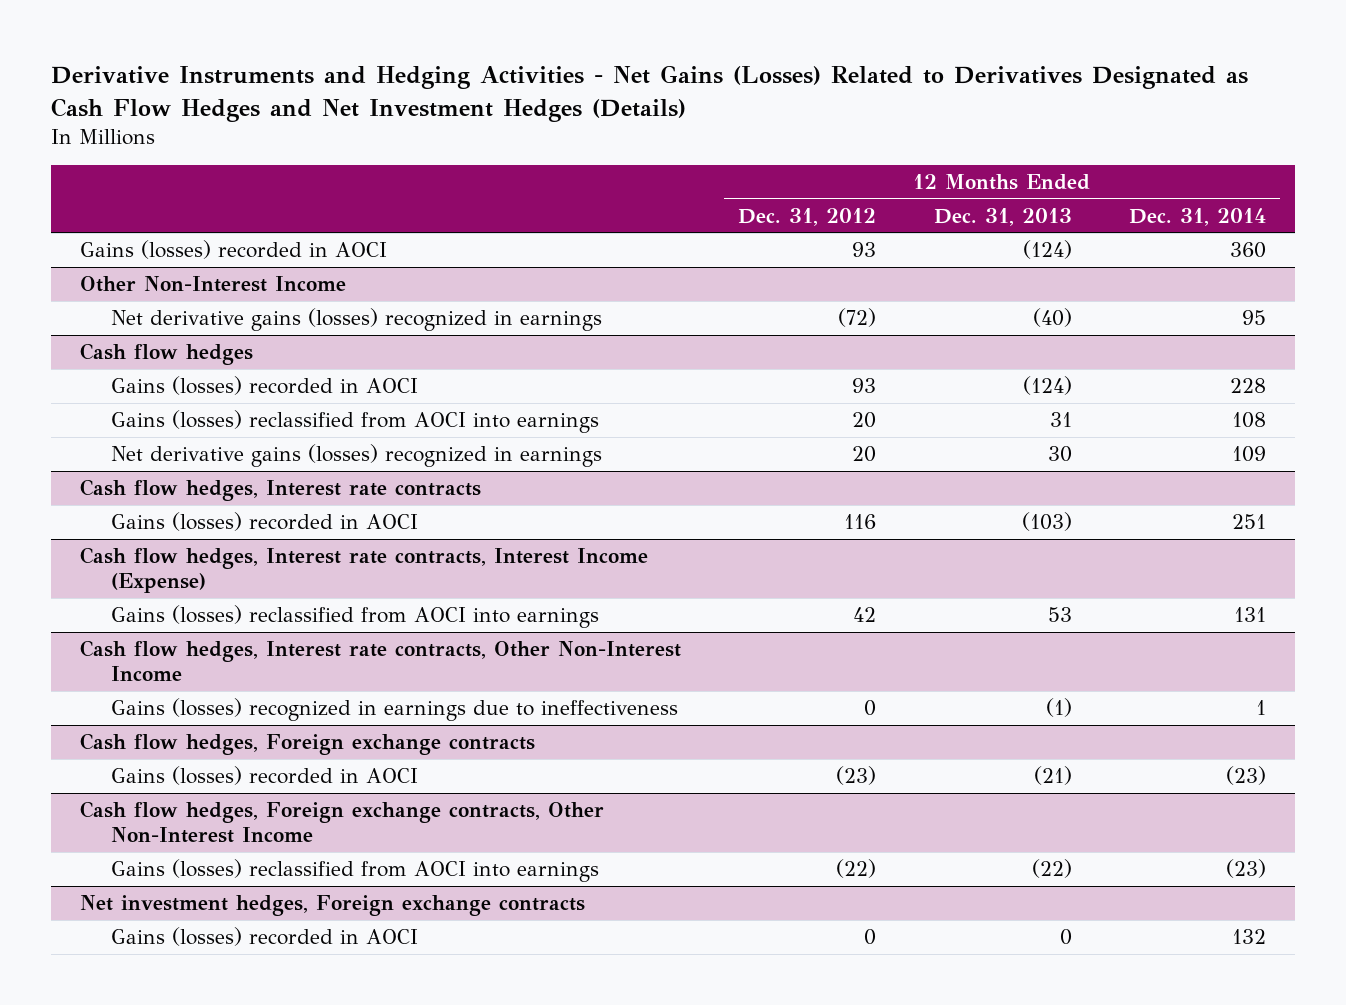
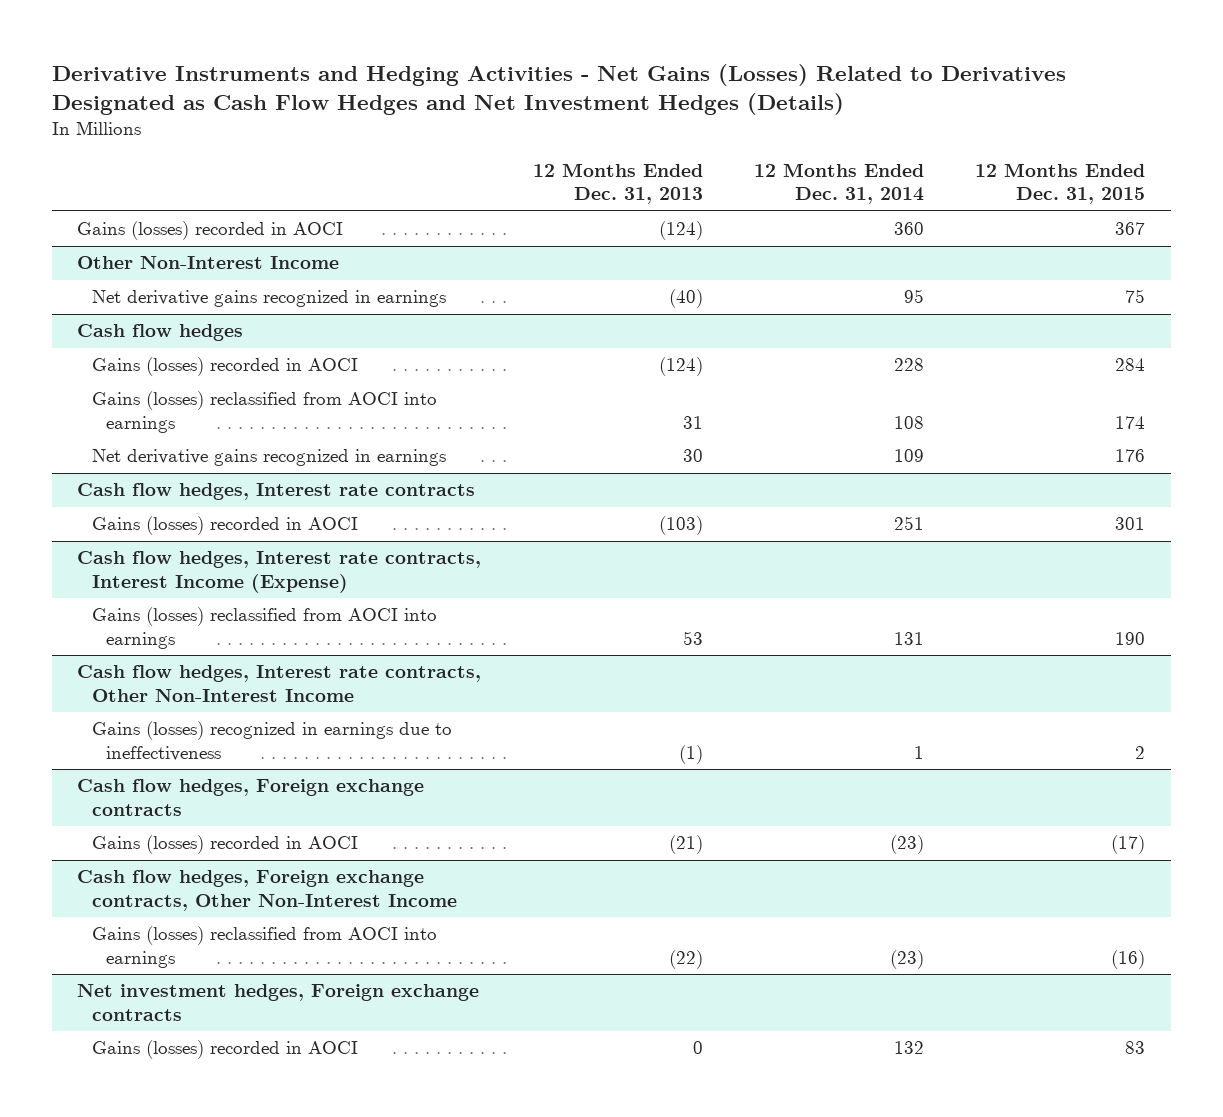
- | 12 Months Ended Dec. 31, 2012 | 12 Months Ended Dec. 31, 2013 | 12 Months Ended Dec. 31, 2014
+ | 12 Months Ended Dec. 31, 2013 | 12 Months Ended Dec. 31, 2014 | 12 Months Ended Dec. 31, 2015
@ Other Non-Interest Income
- Net derivative gains (losses) recognized in earnings | (72) | (40) | 95
+ Net derivative gains recognized in earnings | (40) | 95 | 75
@ Cash flow hedges
- Net derivative gains (losses) recognized in earnings | 20 | 30 | 109
+ Net derivative gains recognized in earnings | 30 | 109 | 176

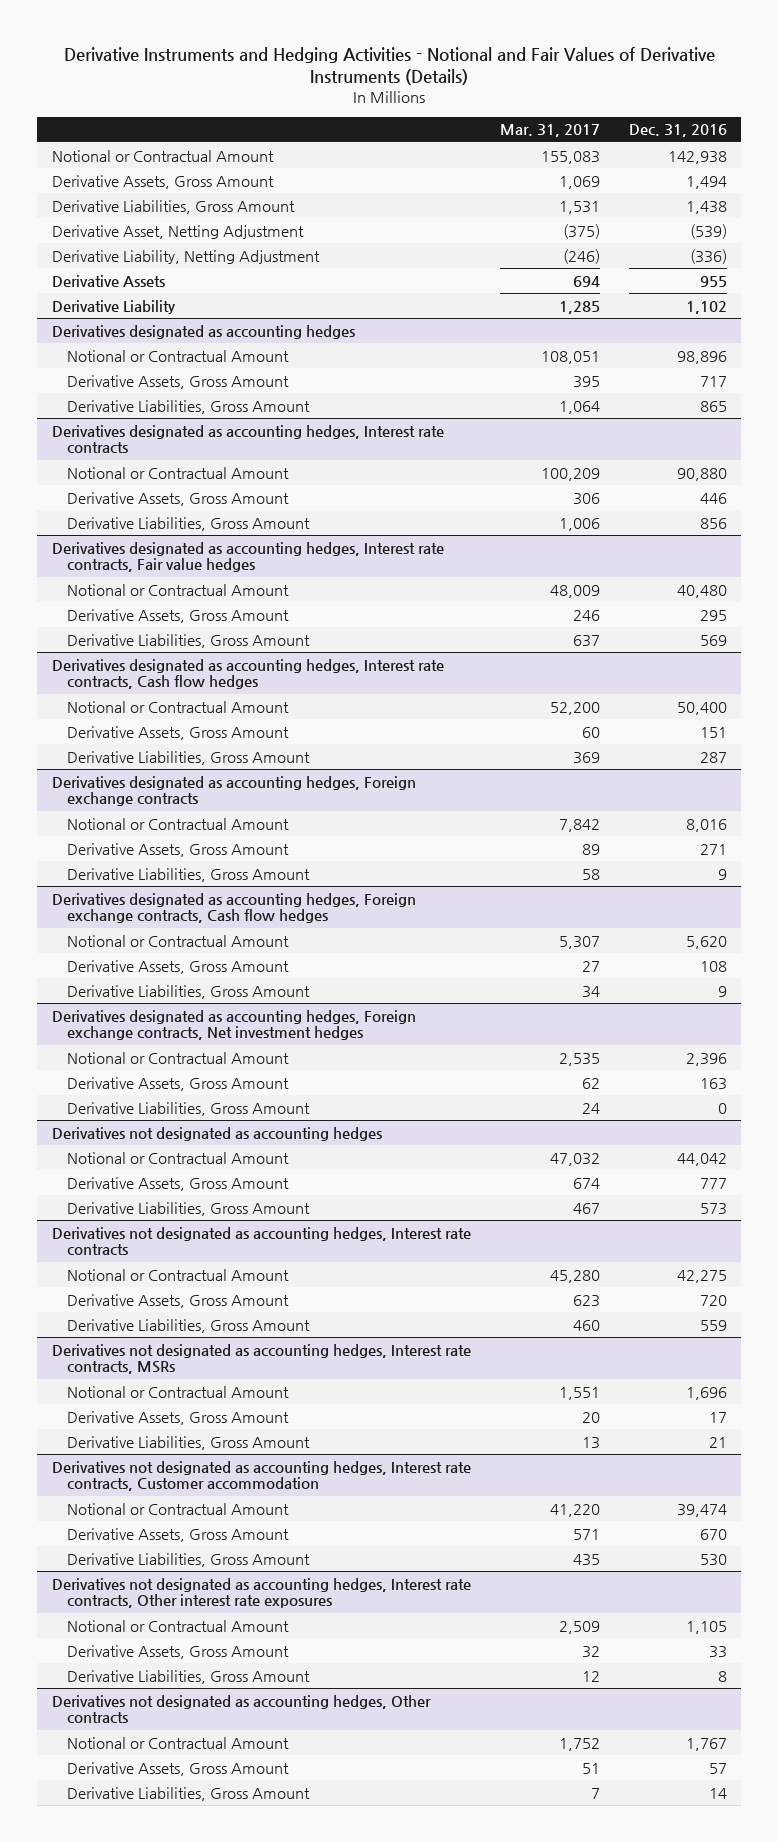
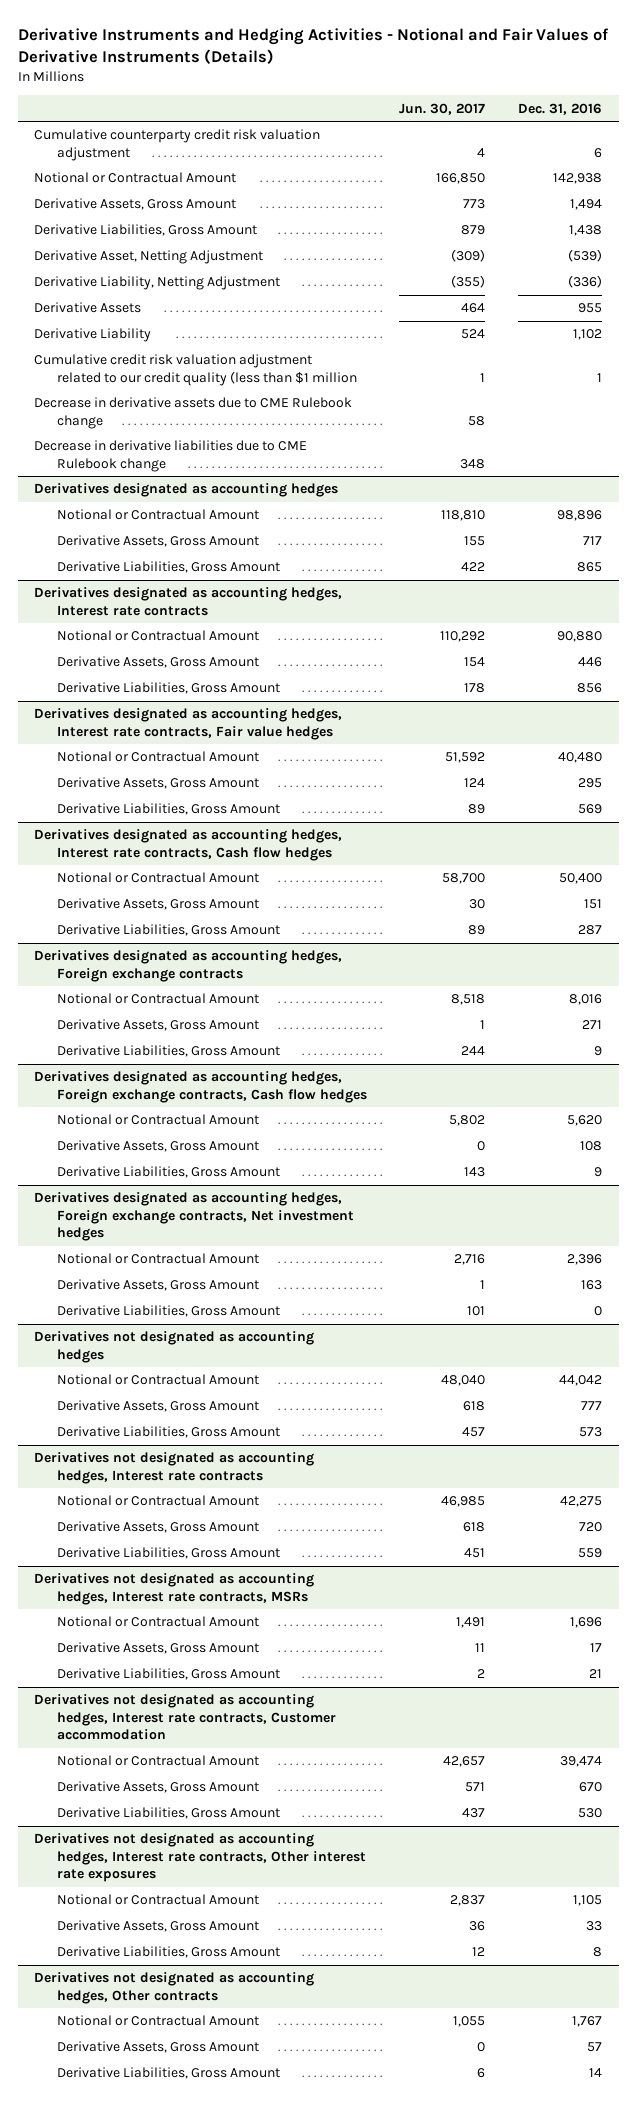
- | Mar. 31, 2017 | Dec. 31, 2016
+ | Jun. 30, 2017 | Dec. 31, 2016
+ Cumulative counterparty credit risk valuation adjustment | 4 | 6
+ Cumulative credit risk valuation adjustment related to our credit quality (less than $1 million | 1 | 1
+ Decrease in derivative assets due to CME Rulebook change | 58 |
+ Decrease in derivative liabilities due to CME Rulebook change | 348 |

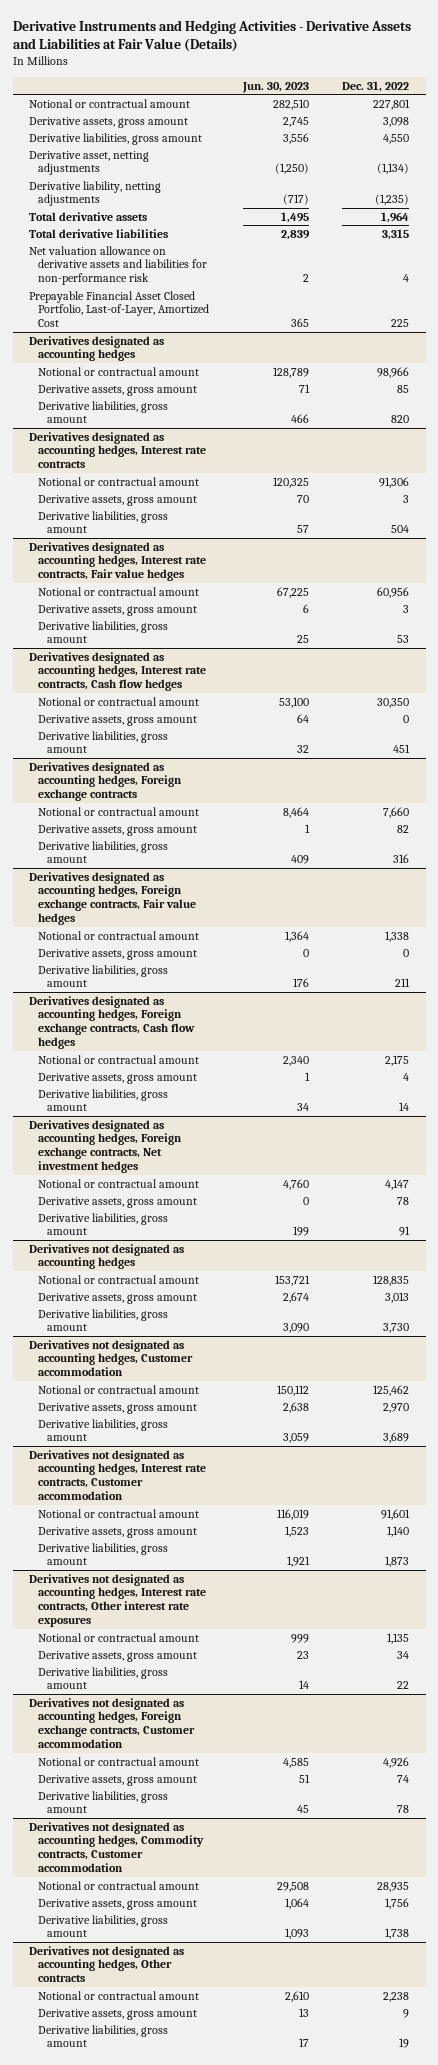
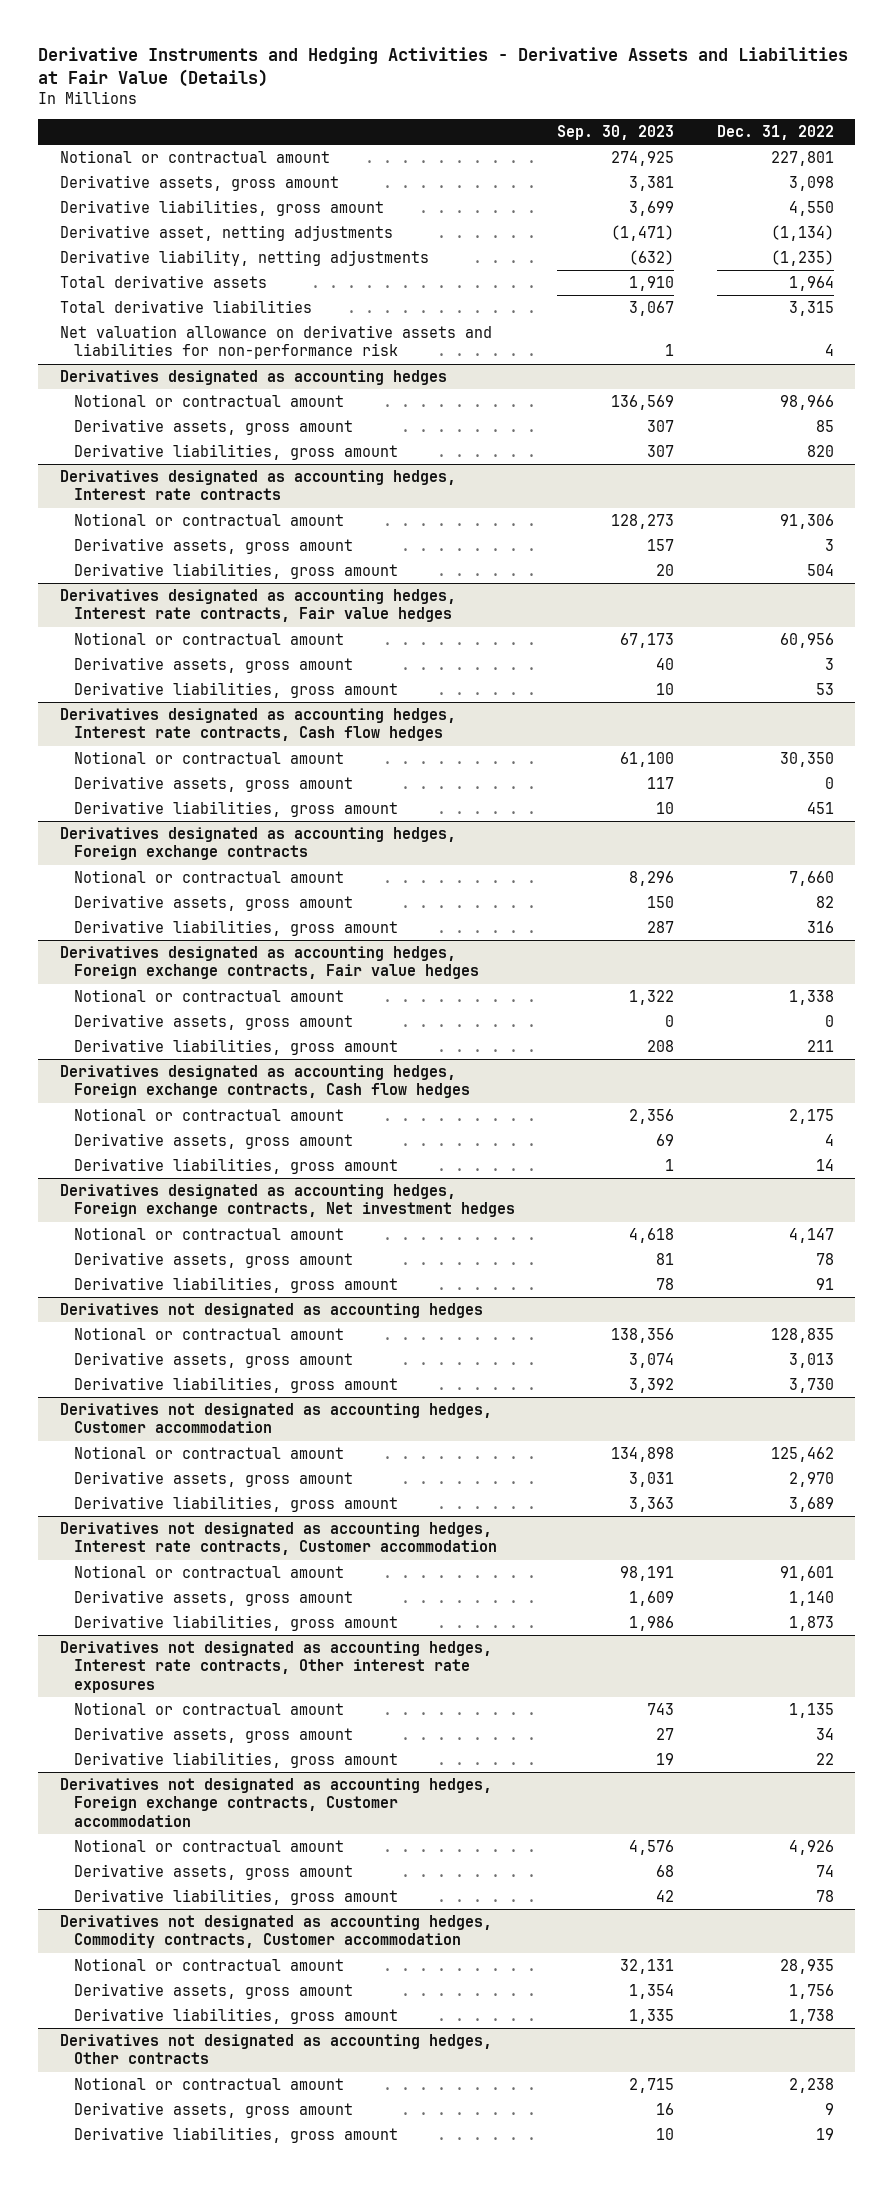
- | Jun. 30, 2023 | Dec. 31, 2022
+ | Sep. 30, 2023 | Dec. 31, 2022
- Prepayable Financial Asset Closed Portfolio, Last-of-Layer, Amortized Cost | 365 | 225

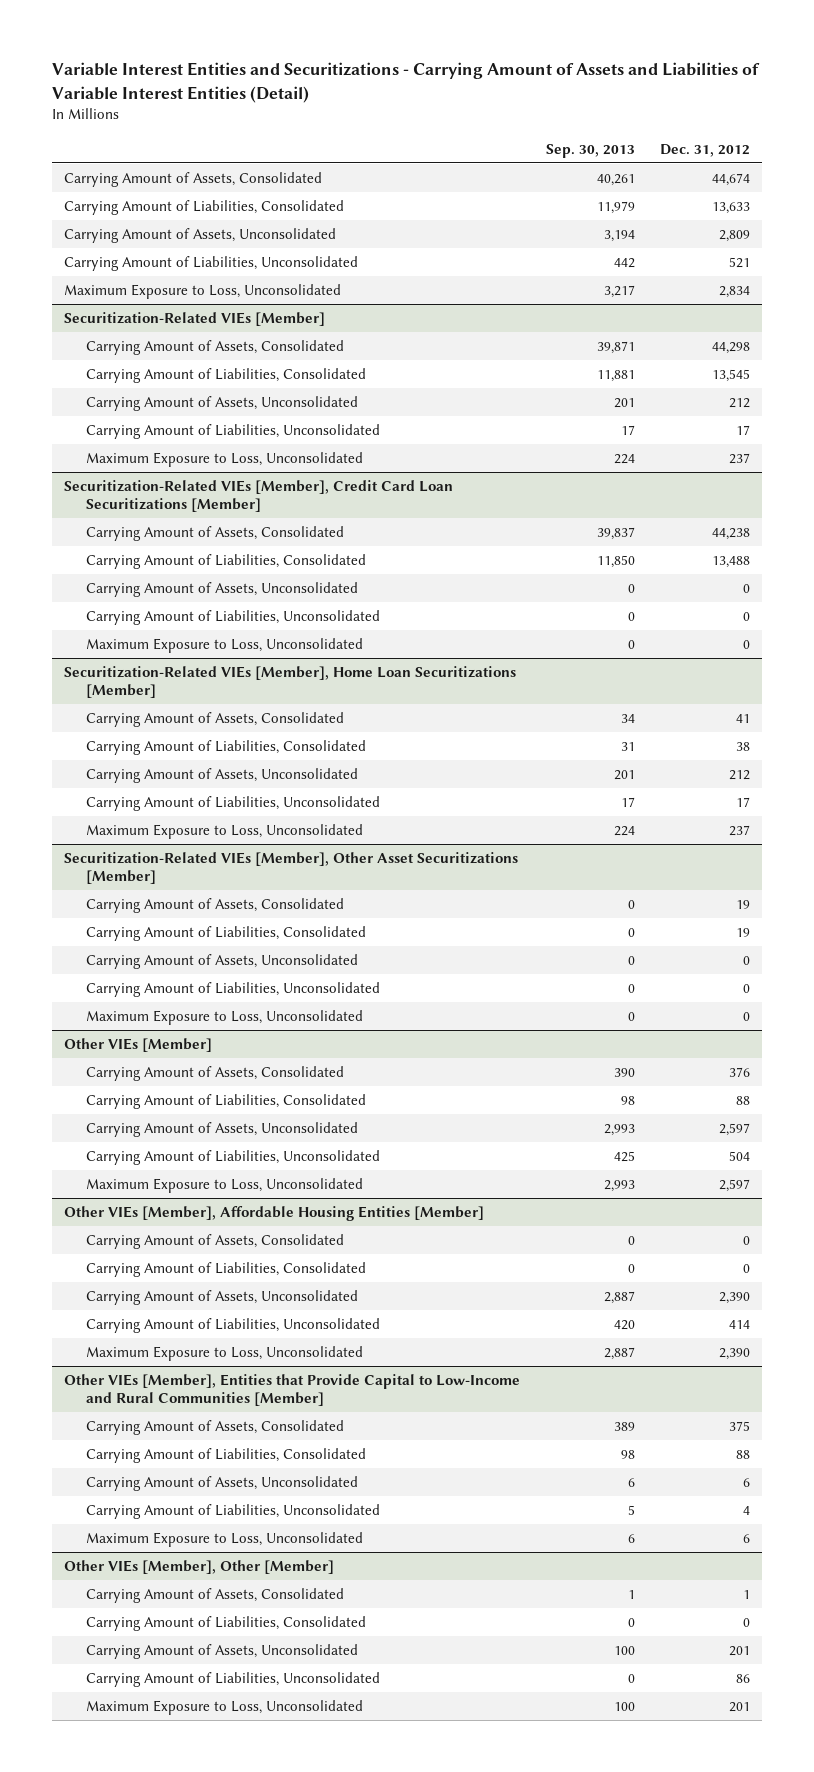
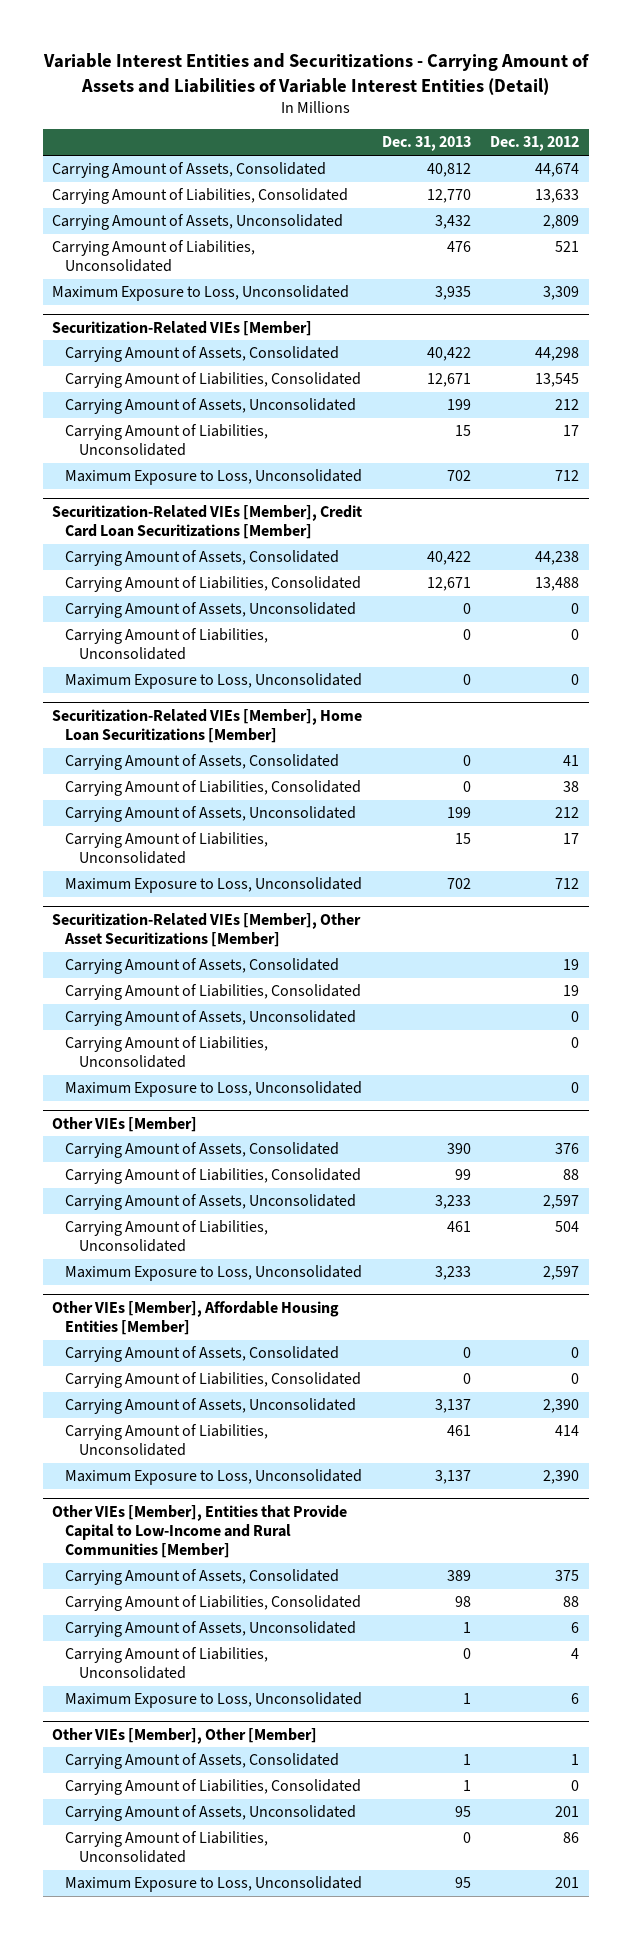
- | Sep. 30, 2013 | Dec. 31, 2012
+ | Dec. 31, 2013 | Dec. 31, 2012
- Maximum Exposure to Loss, Unconsolidated | 3,217 | 2,834
+ Maximum Exposure to Loss, Unconsolidated | 3,935 | 3,309
@ Securitization-Related VIEs [Member]
- Maximum Exposure to Loss, Unconsolidated | 224 | 237
+ Maximum Exposure to Loss, Unconsolidated | 702 | 712
@ Securitization-Related VIEs [Member], Home Loan Securitizations [Member]
- Maximum Exposure to Loss, Unconsolidated | 224 | 237
+ Maximum Exposure to Loss, Unconsolidated | 702 | 712

